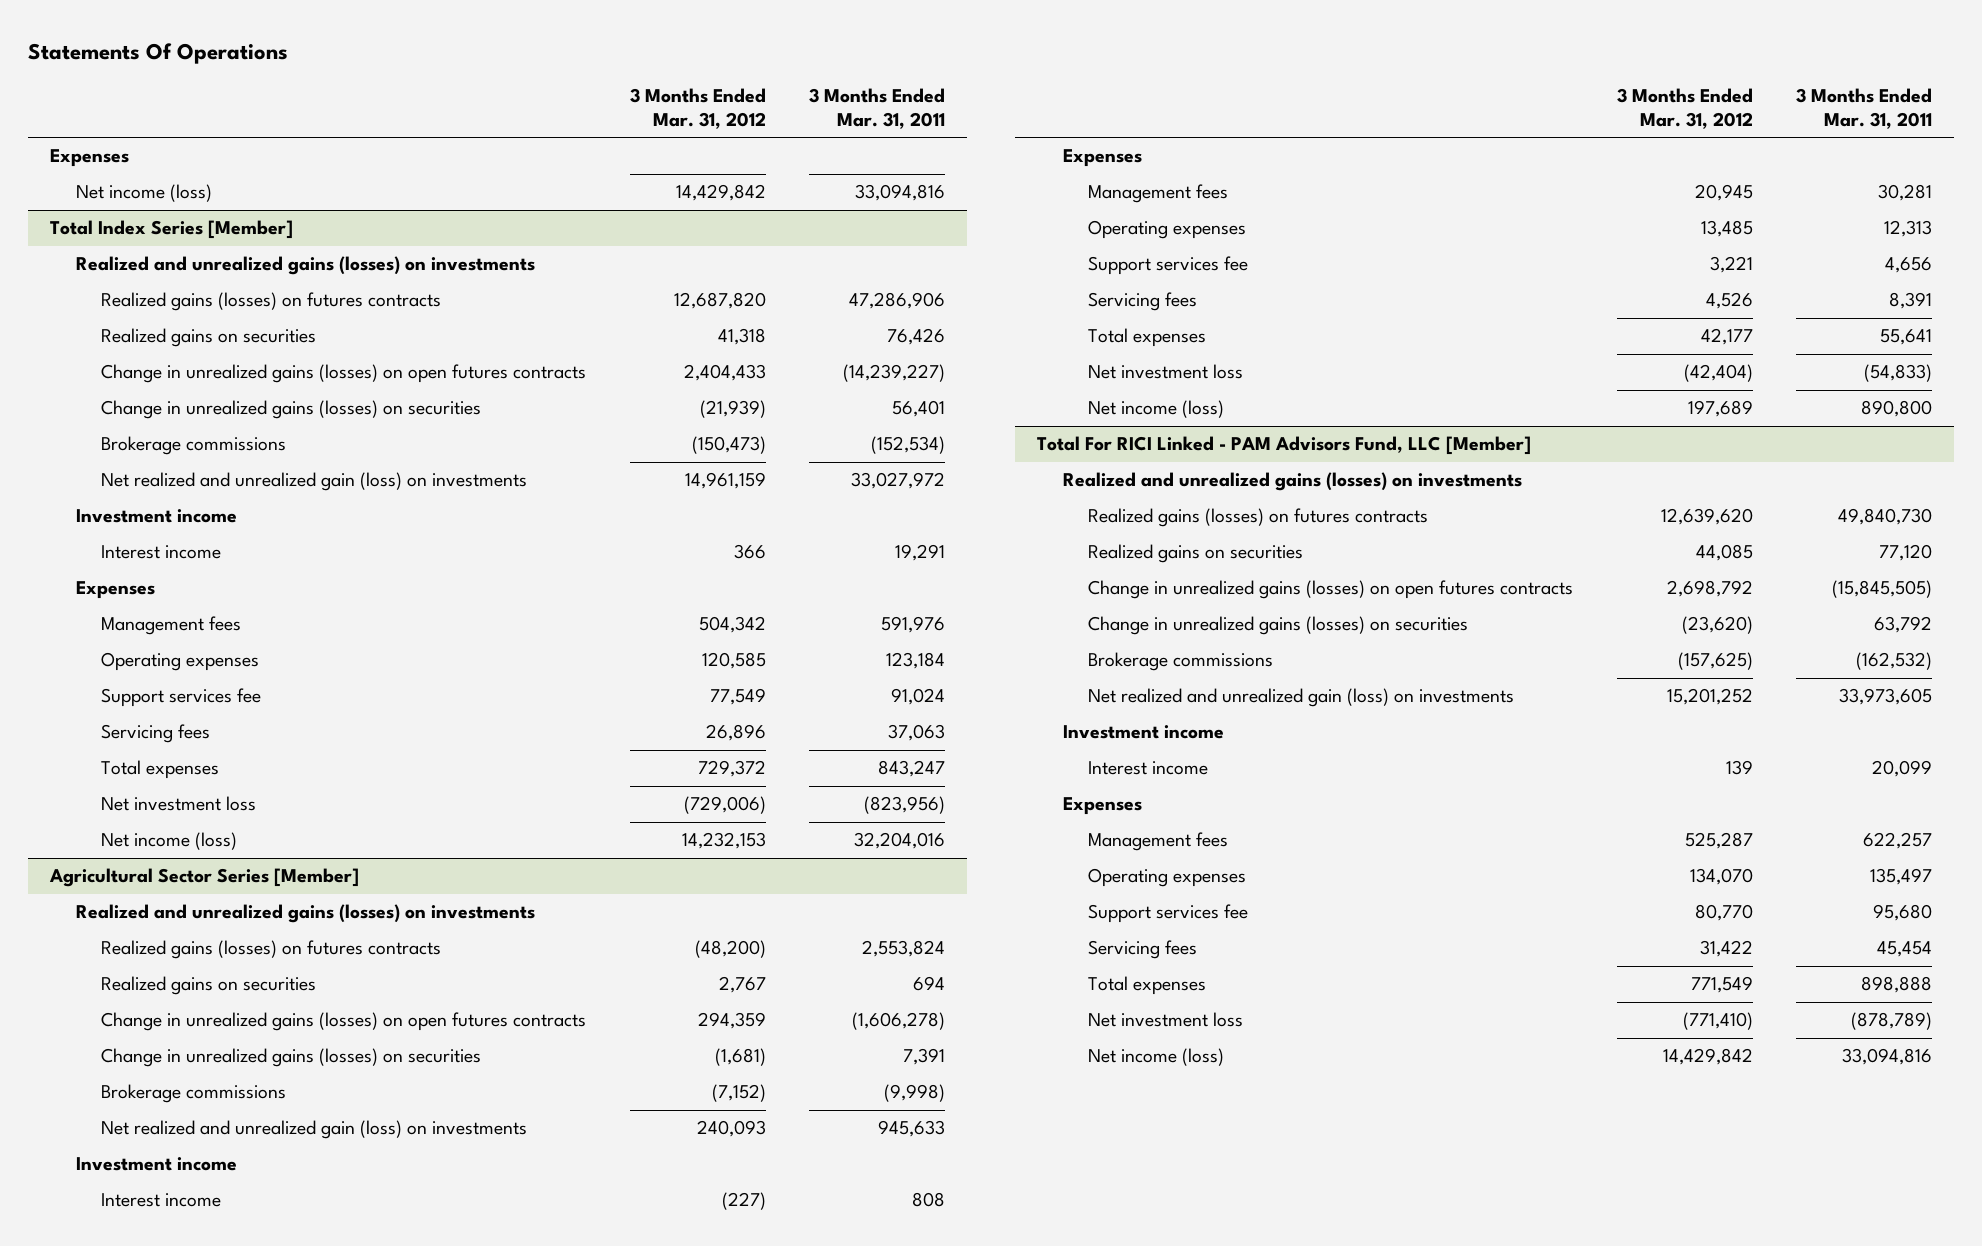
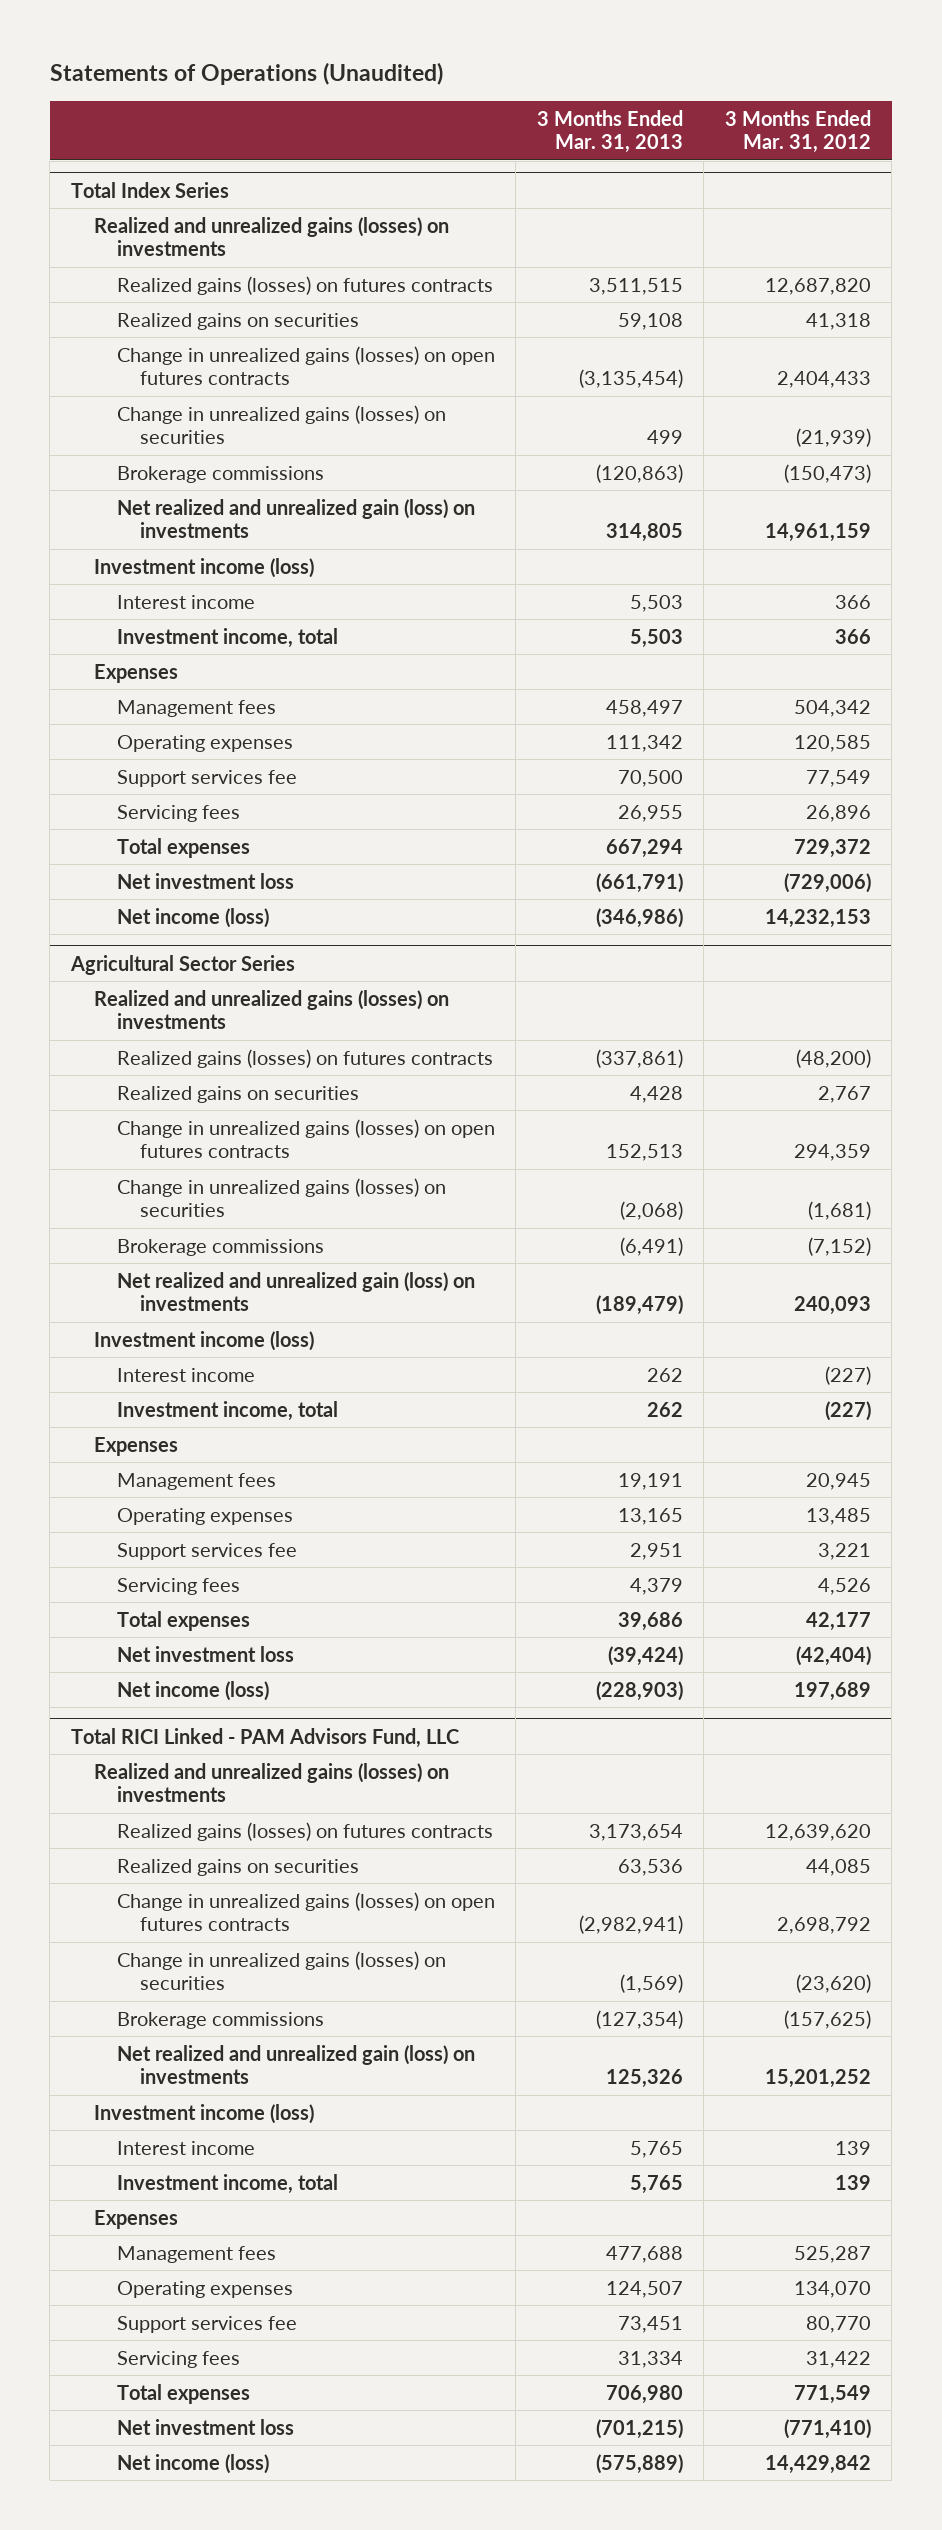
- Statements Of Operations
+ Statements of Operations (Unaudited)
- | 3 Months Ended Mar. 31, 2012 | 3 Months Ended Mar. 31, 2011
+ | 3 Months Ended Mar. 31, 2013 | 3 Months Ended Mar. 31, 2012
- Expenses
- Net income (loss) | 14,429,842 | 33,094,816
- Total Index Series [Member]
+ Total Index Series
- Investment income
+ Investment income (loss)
+ Investment income, total | 5,503 | 366
- Agricultural Sector Series [Member]
+ Agricultural Sector Series
- Investment income
+ Investment income (loss)
+ Investment income, total | 262 | (227)
- Total For RICI Linked - PAM Advisors Fund, LLC [Member]
+ Total RICI Linked - PAM Advisors Fund, LLC
- Investment income
+ Investment income (loss)
+ Investment income, total | 5,765 | 139

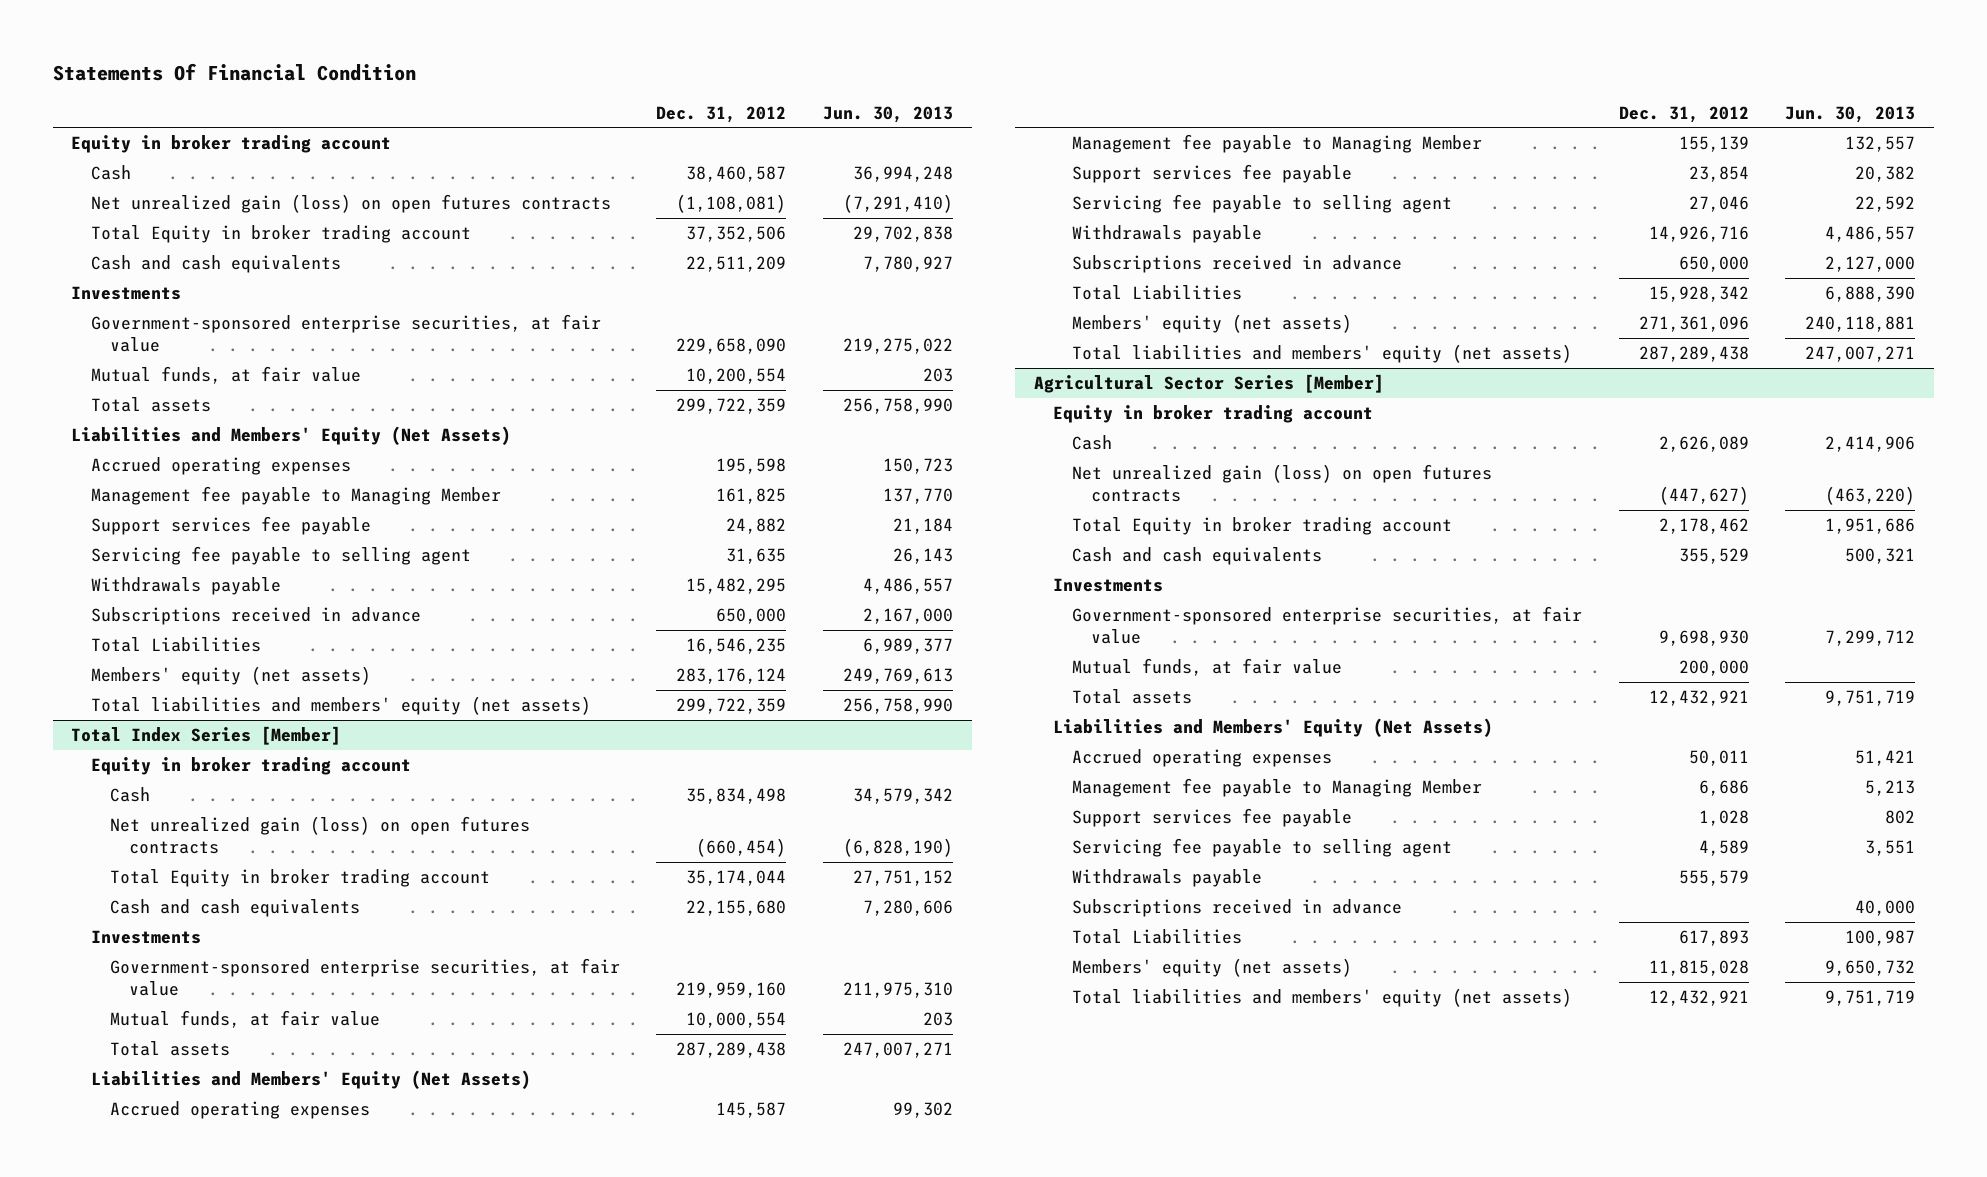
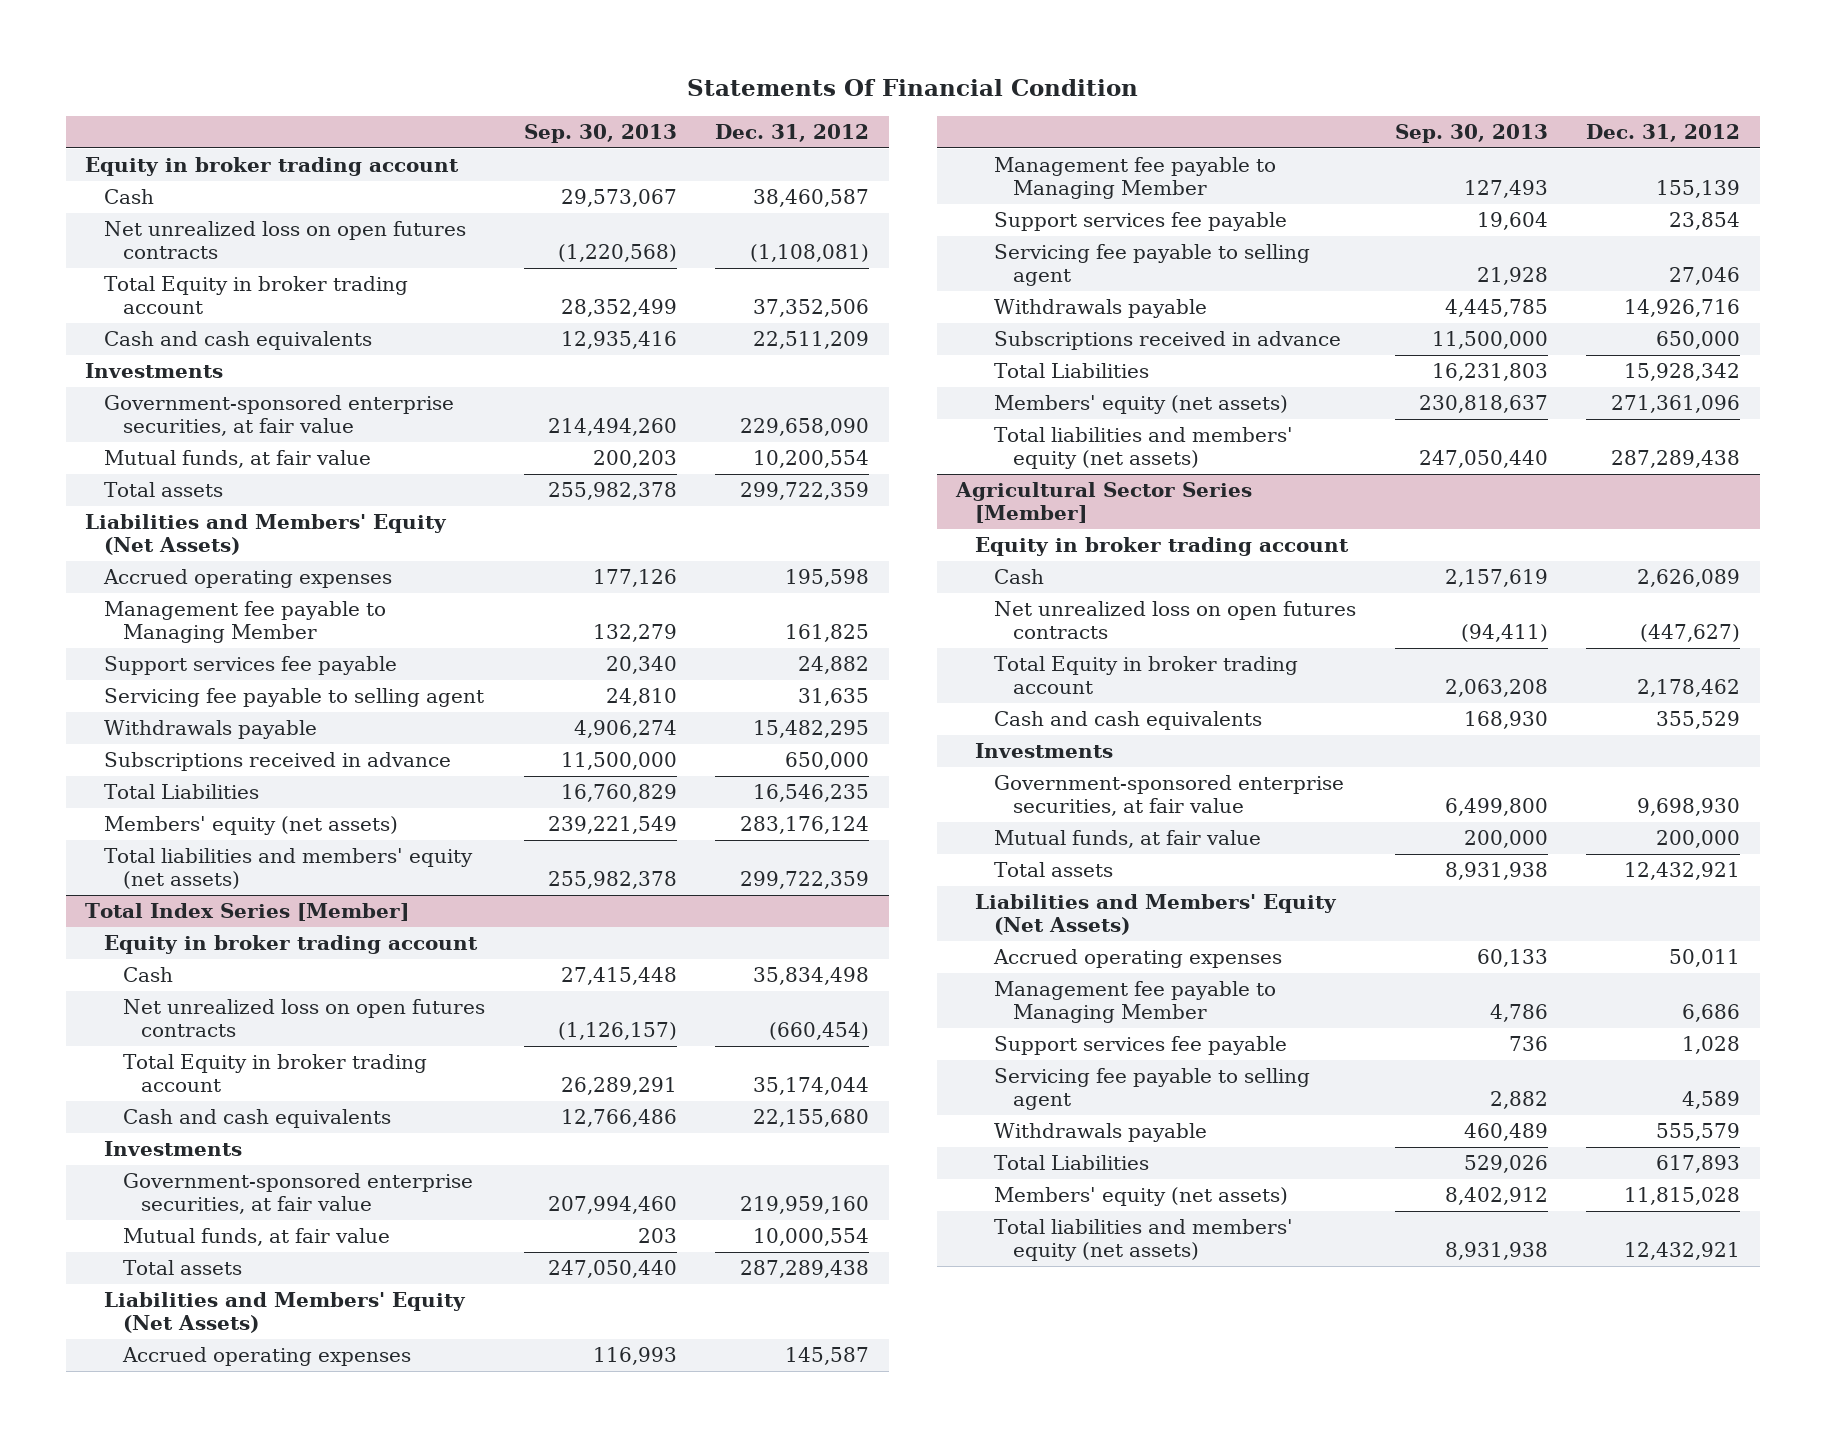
- | Dec. 31, 2012 | Jun. 30, 2013
+ | Sep. 30, 2013 | Dec. 31, 2012
- Net unrealized gain (loss) on open futures contracts | (1,108,081) | (7,291,410)
+ Net unrealized loss on open futures contracts | (1,220,568) | (1,108,081)
@ Total Index Series [Member]
- Net unrealized gain (loss) on open futures contracts | (660,454) | (6,828,190)
+ Net unrealized loss on open futures contracts | (1,126,157) | (660,454)
@ Agricultural Sector Series [Member]
- Net unrealized gain (loss) on open futures contracts | (447,627) | (463,220)
+ Net unrealized loss on open futures contracts | (94,411) | (447,627)
- Subscriptions received in advance | | 40,000

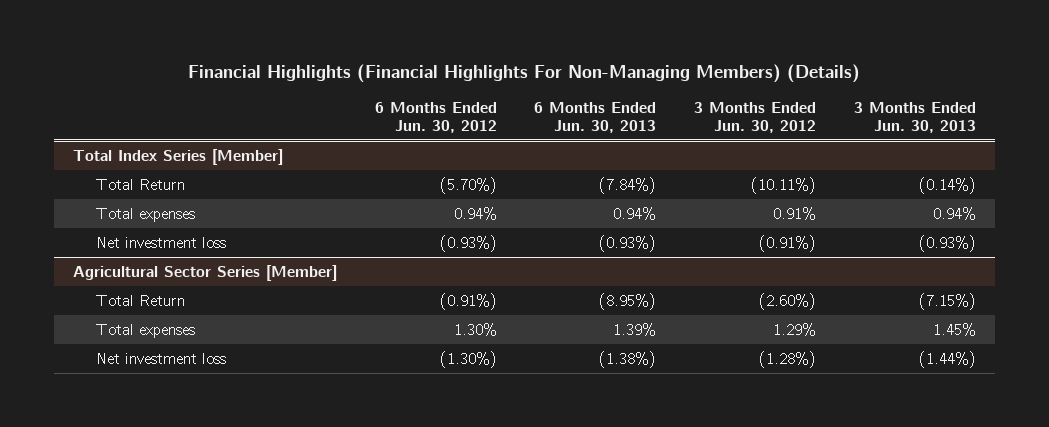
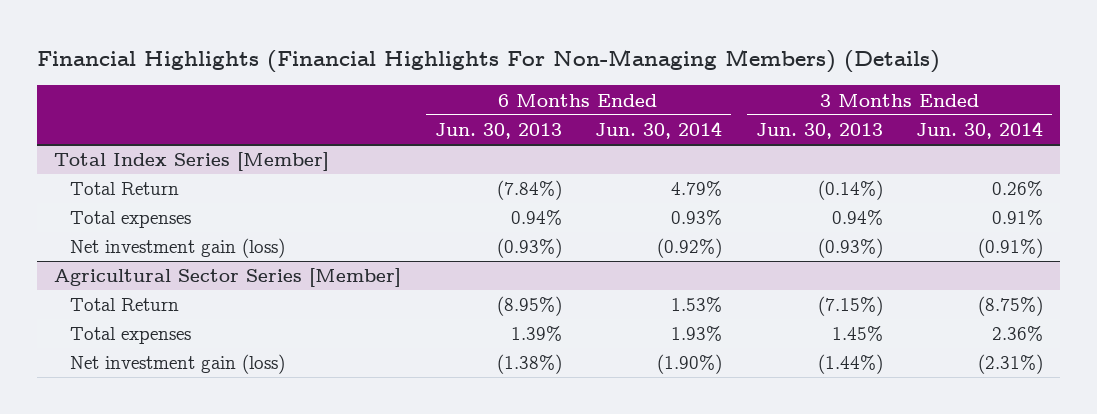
- | 6 Months Ended Jun. 30, 2012 | 6 Months Ended Jun. 30, 2013 | 3 Months Ended Jun. 30, 2012 | 3 Months Ended Jun. 30, 2013
+ | 6 Months Ended Jun. 30, 2013 | 6 Months Ended Jun. 30, 2014 | 3 Months Ended Jun. 30, 2013 | 3 Months Ended Jun. 30, 2014
@ Total Index Series [Member]
- Net investment loss | (0.93%) | (0.93%) | (0.91%) | (0.93%)
+ Net investment gain (loss) | (0.93%) | (0.92%) | (0.93%) | (0.91%)
@ Agricultural Sector Series [Member]
- Net investment loss | (1.30%) | (1.38%) | (1.28%) | (1.44%)
+ Net investment gain (loss) | (1.38%) | (1.90%) | (1.44%) | (2.31%)

